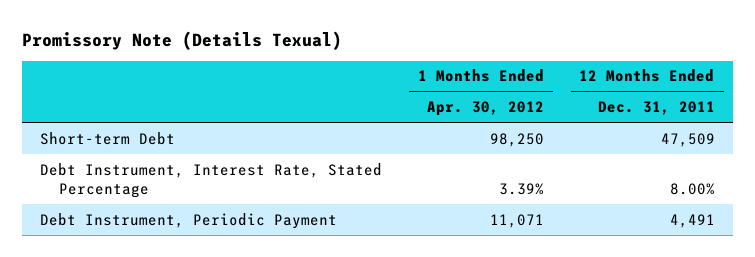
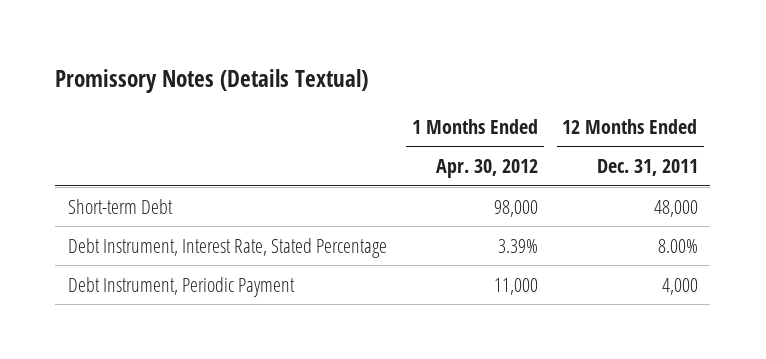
- Promissory Note (Details Texual)
+ Promissory Notes (Details Textual)
- Short-term Debt | 98,250 | 47,509
+ Short-term Debt | 98,000 | 48,000
- Debt Instrument, Periodic Payment | 11,071 | 4,491
+ Debt Instrument, Periodic Payment | 11,000 | 4,000

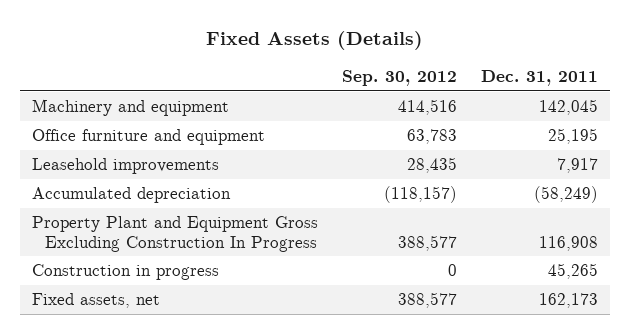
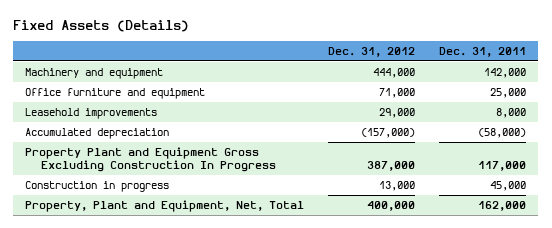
- | Sep. 30, 2012 | Dec. 31, 2011
+ | Dec. 31, 2012 | Dec. 31, 2011
- Machinery and equipment | 414,516 | 142,045
- Office furniture and equipment | 63,783 | 25,195
- Leasehold improvements | 28,435 | 7,917
- Accumulated depreciation | (118,157) | (58,249)
- Property Plant and Equipment Gross Excluding Construction In Progress | 388,577 | 116,908
- Construction in progress | 0 | 45,265
- Fixed assets, net | 388,577 | 162,173
+ Machinery and equipment | 444,000 | 142,000
+ Office furniture and equipment | 71,000 | 25,000
+ Leasehold improvements | 29,000 | 8,000
+ Accumulated depreciation | (157,000) | (58,000)
+ Property Plant and Equipment Gross Excluding Construction In Progress | 387,000 | 117,000
+ Construction in progress | 13,000 | 45,000
+ Property, Plant and Equipment, Net, Total | 400,000 | 162,000

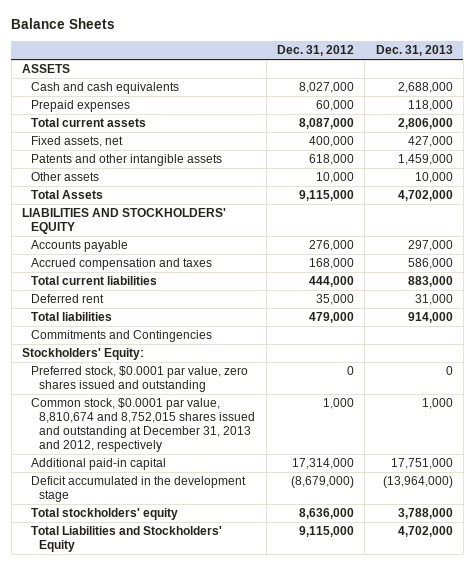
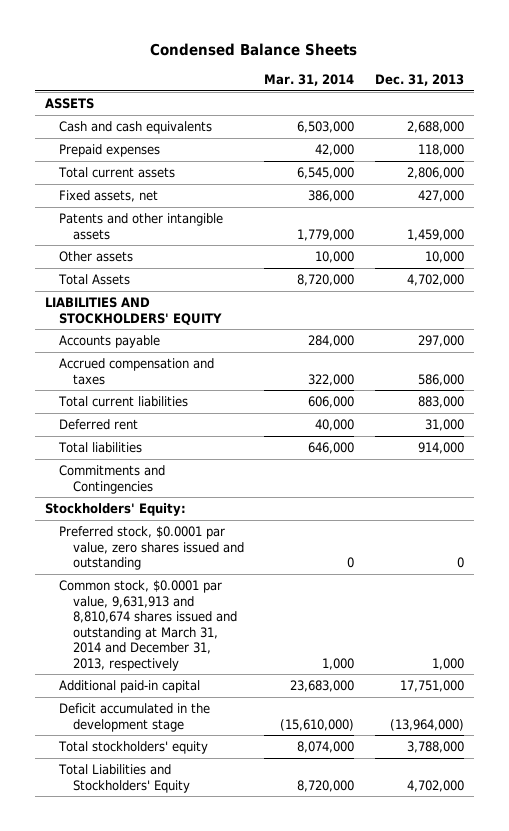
- Balance Sheets
+ Condensed Balance Sheets
- | Dec. 31, 2012 | Dec. 31, 2013
+ | Mar. 31, 2014 | Dec. 31, 2013
- Common stock, $0.0001 par value, 8,810,674 and 8,752,015 shares issued and outstanding at December 31, 2013 and 2012, respectively | 1,000 | 1,000
+ Common stock, $0.0001 par value, 9,631,913 and 8,810,674 shares issued and outstanding at March 31, 2014 and December 31, 2013, respectively | 1,000 | 1,000

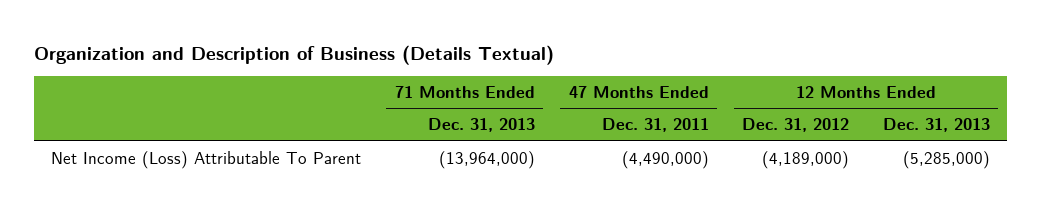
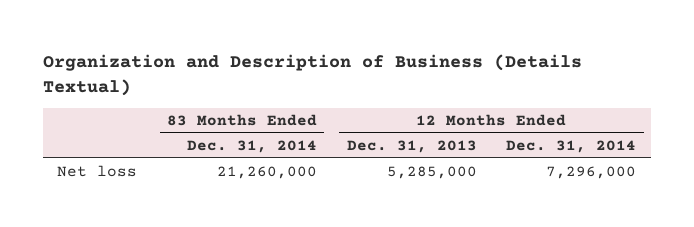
- | 71 Months Ended Dec. 31, 2013 | 47 Months Ended Dec. 31, 2011 | 12 Months Ended Dec. 31, 2012 | 12 Months Ended Dec. 31, 2013
+ | 83 Months Ended Dec. 31, 2014 | 12 Months Ended Dec. 31, 2013 | 12 Months Ended Dec. 31, 2014
- Net Income (Loss) Attributable To Parent | (13,964,000) | (4,490,000) | (4,189,000) | (5,285,000)
+ Net loss | 21,260,000 | 5,285,000 | 7,296,000

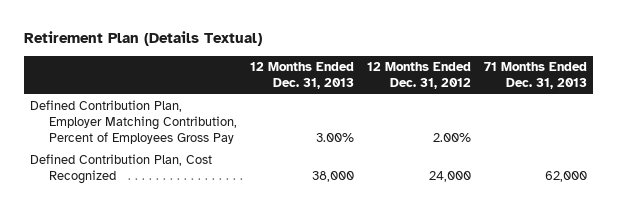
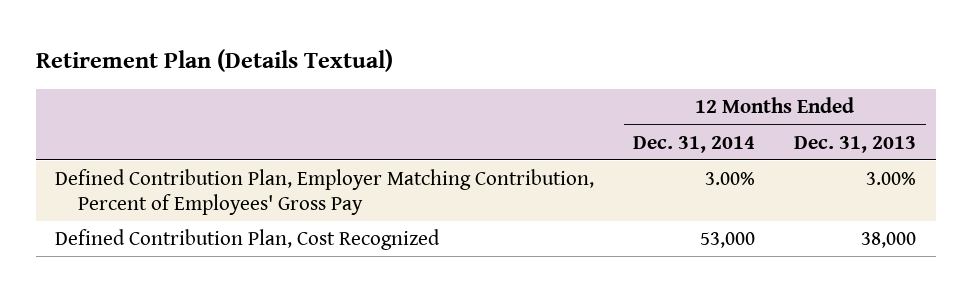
- | 12 Months Ended Dec. 31, 2013 | 12 Months Ended Dec. 31, 2012 | 71 Months Ended Dec. 31, 2013
+ | 12 Months Ended Dec. 31, 2014 | 12 Months Ended Dec. 31, 2013
- Defined Contribution Plan, Employer Matching Contribution, Percent of Employees Gross Pay | 3.00% | 2.00% |
+ Defined Contribution Plan, Employer Matching Contribution, Percent of Employees' Gross Pay | 3.00% | 3.00%

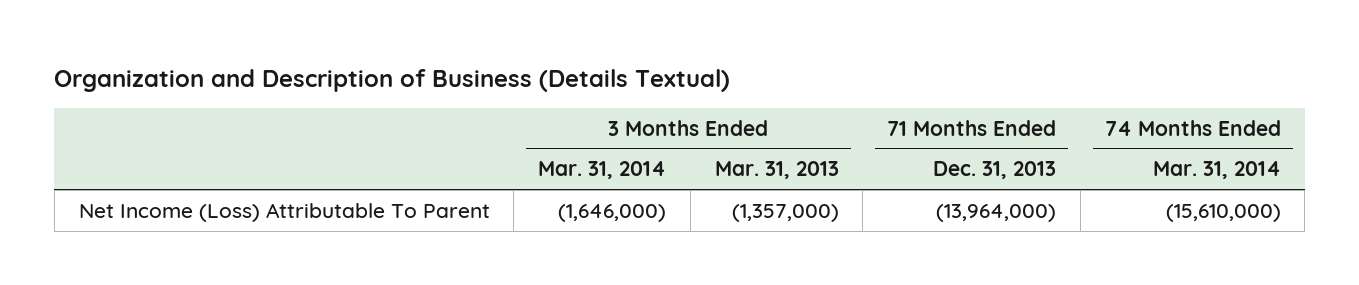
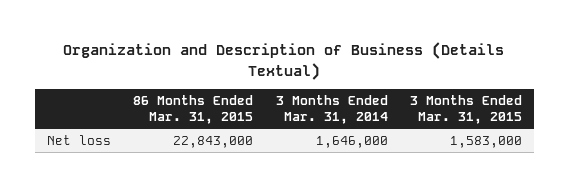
- | 3 Months Ended Mar. 31, 2014 | 3 Months Ended Mar. 31, 2013 | 71 Months Ended Dec. 31, 2013 | 74 Months Ended Mar. 31, 2014
+ | 86 Months Ended Mar. 31, 2015 | 3 Months Ended Mar. 31, 2014 | 3 Months Ended Mar. 31, 2015
- Net Income (Loss) Attributable To Parent | (1,646,000) | (1,357,000) | (13,964,000) | (15,610,000)
+ Net loss | 22,843,000 | 1,646,000 | 1,583,000

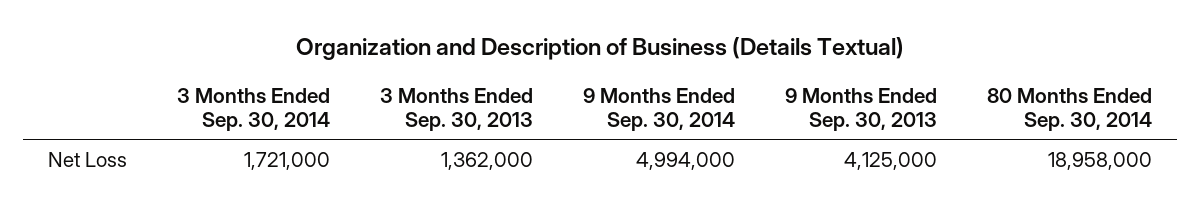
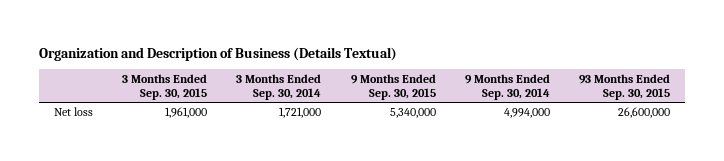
- | 3 Months Ended Sep. 30, 2014 | 3 Months Ended Sep. 30, 2013 | 9 Months Ended Sep. 30, 2014 | 9 Months Ended Sep. 30, 2013 | 80 Months Ended Sep. 30, 2014
+ | 3 Months Ended Sep. 30, 2015 | 3 Months Ended Sep. 30, 2014 | 9 Months Ended Sep. 30, 2015 | 9 Months Ended Sep. 30, 2014 | 93 Months Ended Sep. 30, 2015
- Net Loss | 1,721,000 | 1,362,000 | 4,994,000 | 4,125,000 | 18,958,000
+ Net loss | 1,961,000 | 1,721,000 | 5,340,000 | 4,994,000 | 26,600,000

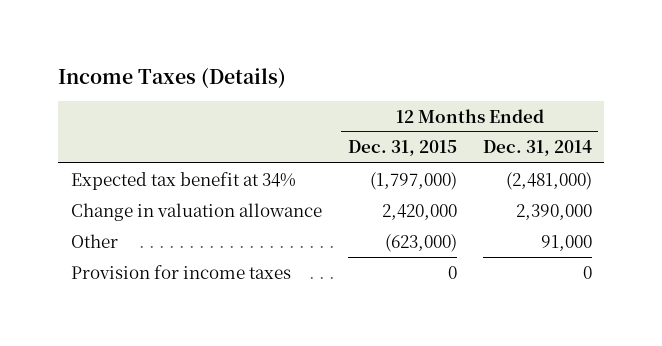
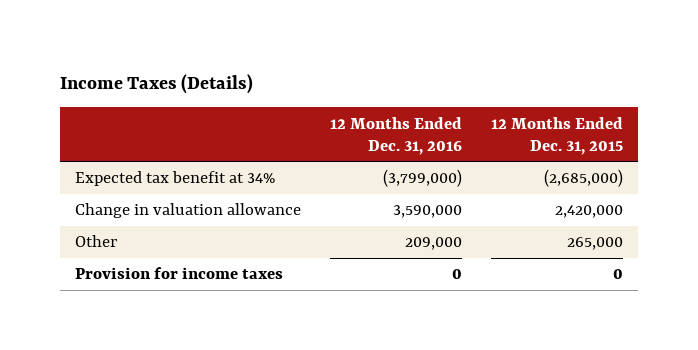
- | 12 Months Ended Dec. 31, 2015 | 12 Months Ended Dec. 31, 2014
+ | 12 Months Ended Dec. 31, 2016 | 12 Months Ended Dec. 31, 2015
- Expected tax benefit at 34% | (1,797,000) | (2,481,000)
+ Expected tax benefit at 34% | (3,799,000) | (2,685,000)
- Other | (623,000) | 91,000
+ Other | 209,000 | 265,000

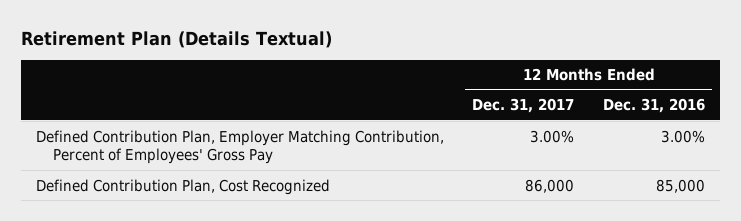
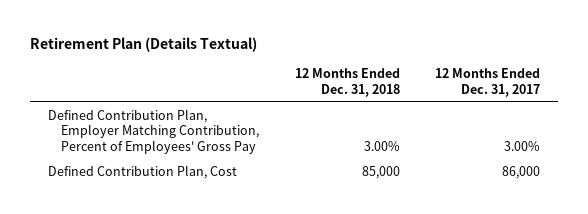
- | 12 Months Ended Dec. 31, 2017 | 12 Months Ended Dec. 31, 2016
+ | 12 Months Ended Dec. 31, 2018 | 12 Months Ended Dec. 31, 2017
- Defined Contribution Plan, Cost Recognized | 86,000 | 85,000
+ Defined Contribution Plan, Cost | 85,000 | 86,000

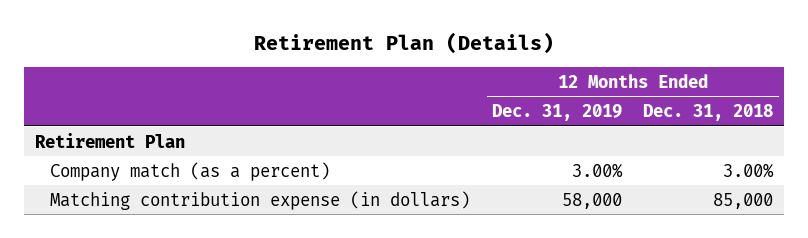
- Retirement Plan (Details Textual)
+ Retirement Plan (Details)
- | 12 Months Ended Dec. 31, 2018 | 12 Months Ended Dec. 31, 2017
+ | 12 Months Ended Dec. 31, 2019 | 12 Months Ended Dec. 31, 2018
- Defined Contribution Plan, Employer Matching Contribution, Percent of Employees' Gross Pay | 3.00% | 3.00%
- Defined Contribution Plan, Cost | 85,000 | 86,000
+ Retirement Plan
+ Company match (as a percent) | 3.00% | 3.00%
+ Matching contribution expense (in dollars) | 58,000 | 85,000

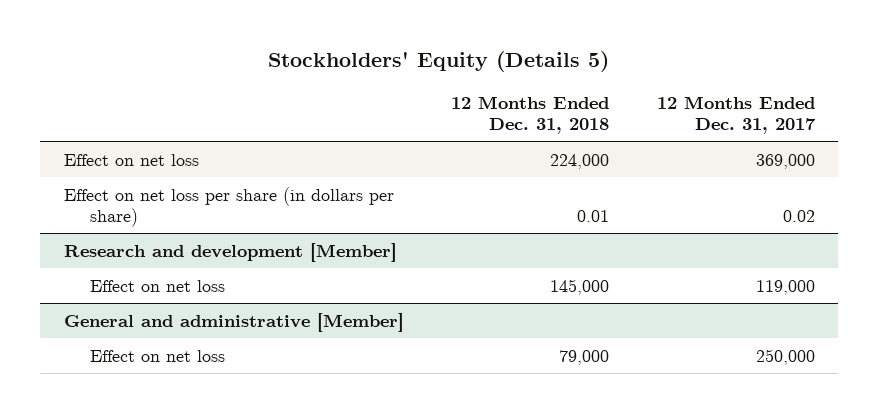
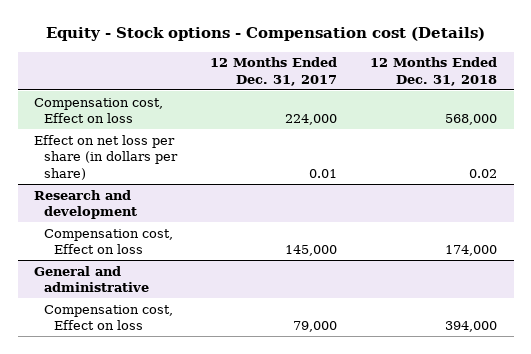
- Stockholders' Equity (Details 5)
+ Equity - Stock options - Compensation cost (Details)
- | 12 Months Ended Dec. 31, 2018 | 12 Months Ended Dec. 31, 2017
+ | 12 Months Ended Dec. 31, 2017 | 12 Months Ended Dec. 31, 2018
- Effect on net loss | 224,000 | 369,000
- Effect on net loss per share (in dollars per share) | 0.01 | 0.02
- Research and development [Member]
- Effect on net loss | 145,000 | 119,000
- General and administrative [Member]
- Effect on net loss | 79,000 | 250,000
+ Compensation cost, Effect on loss | 224,000 | 568,000
+ Effect on net loss per share (in dollars per share) | 0.01 | 0.02
+ Research and development
+ Compensation cost, Effect on loss | 145,000 | 174,000
+ General and administrative
+ Compensation cost, Effect on loss | 79,000 | 394,000

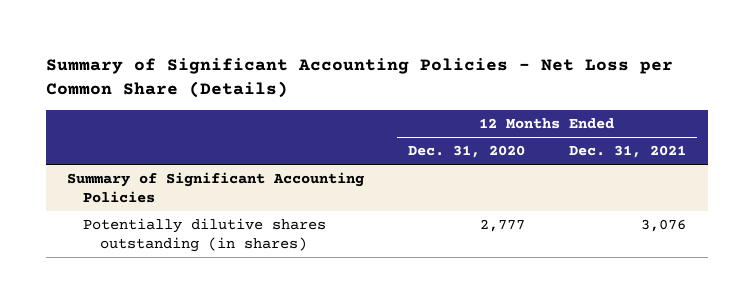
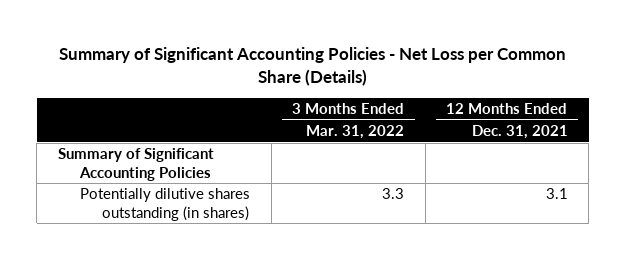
- | 12 Months Ended Dec. 31, 2020 | 12 Months Ended Dec. 31, 2021
+ | 3 Months Ended Mar. 31, 2022 | 12 Months Ended Dec. 31, 2021
- Potentially dilutive shares outstanding (in shares) | 2,777 | 3,076
+ Potentially dilutive shares outstanding (in shares) | 3.3 | 3.1

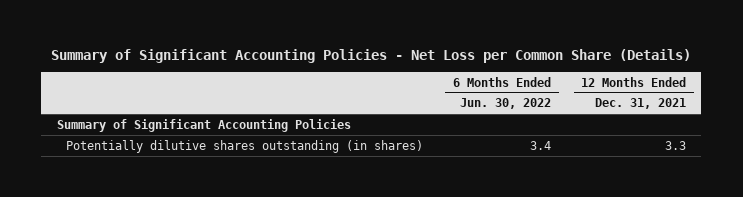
- | 3 Months Ended Mar. 31, 2022 | 12 Months Ended Dec. 31, 2021
+ | 6 Months Ended Jun. 30, 2022 | 12 Months Ended Dec. 31, 2021
- Potentially dilutive shares outstanding (in shares) | 3.3 | 3.1
+ Potentially dilutive shares outstanding (in shares) | 3.4 | 3.3

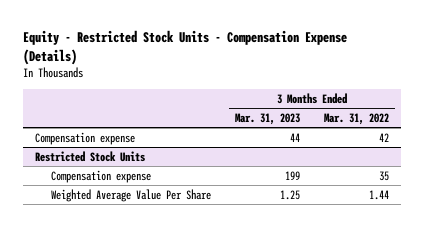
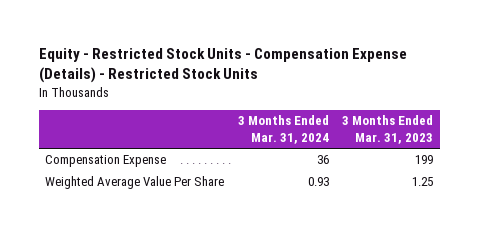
- Equity - Restricted Stock Units - Compensation Expense (Details)
+ Equity - Restricted Stock Units - Compensation Expense (Details) - Restricted Stock Units
- | 3 Months Ended Mar. 31, 2023 | 3 Months Ended Mar. 31, 2022
+ | 3 Months Ended Mar. 31, 2024 | 3 Months Ended Mar. 31, 2023
- Compensation expense | 44 | 42
- Restricted Stock Units
- Compensation expense | 199 | 35
+ Compensation Expense | 36 | 199

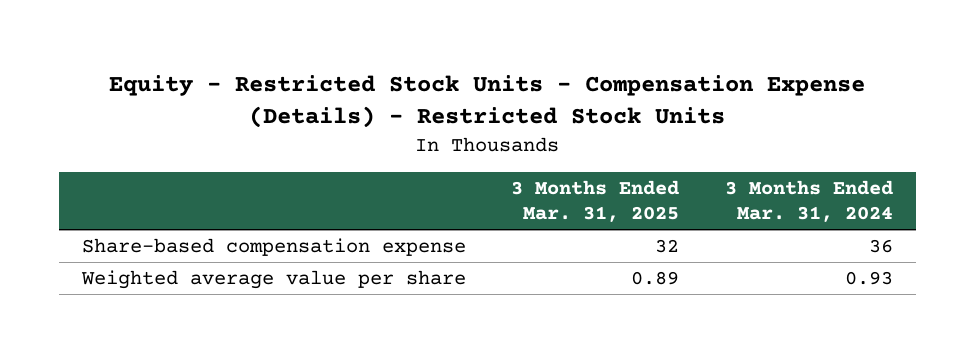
- | 3 Months Ended Mar. 31, 2024 | 3 Months Ended Mar. 31, 2023
+ | 3 Months Ended Mar. 31, 2025 | 3 Months Ended Mar. 31, 2024
- Compensation Expense | 36 | 199
- Weighted Average Value Per Share | 0.93 | 1.25
+ Share-based compensation expense | 32 | 36
+ Weighted average value per share | 0.89 | 0.93

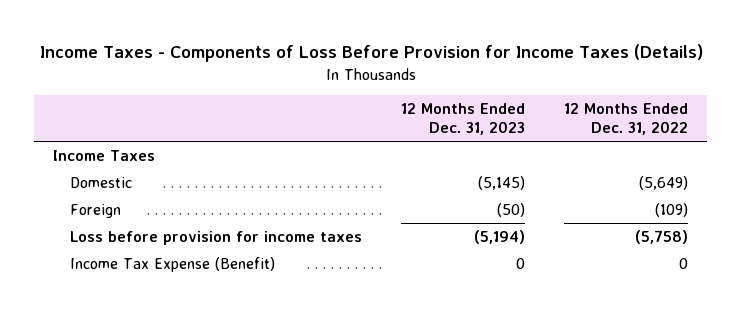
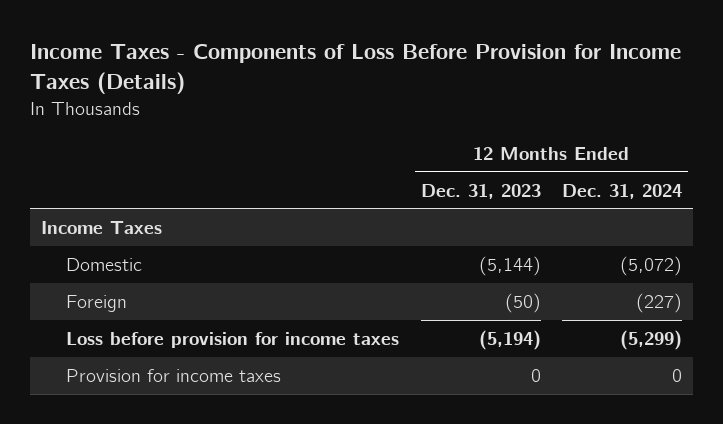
- | 12 Months Ended Dec. 31, 2023 | 12 Months Ended Dec. 31, 2022
+ | 12 Months Ended Dec. 31, 2023 | 12 Months Ended Dec. 31, 2024
- Domestic | (5,145) | (5,649)
+ Domestic | (5,144) | (5,072)
- Income Tax Expense (Benefit) | 0 | 0
+ Provision for income taxes | 0 | 0

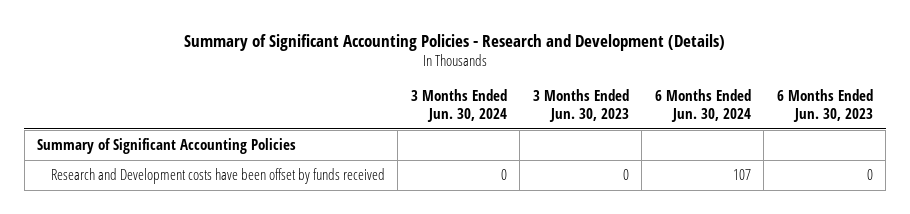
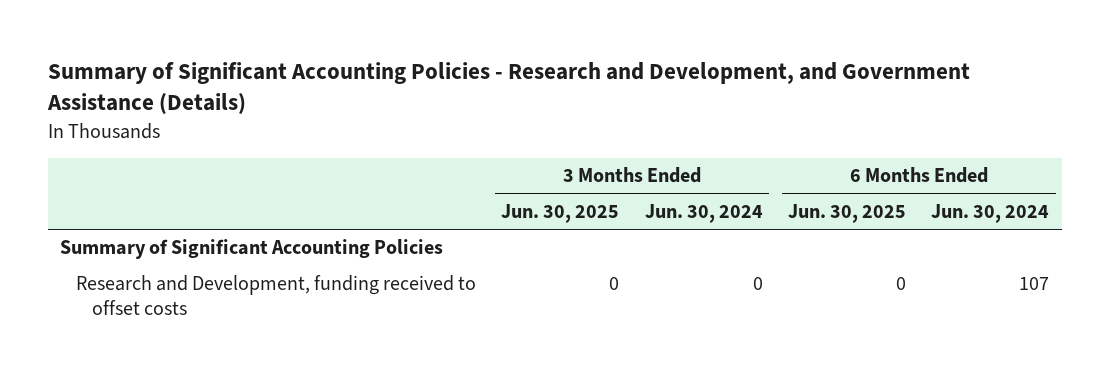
- Summary of Significant Accounting Policies - Research and Development (Details)
+ Summary of Significant Accounting Policies - Research and Development, and Government Assistance (Details)
- | 3 Months Ended Jun. 30, 2024 | 3 Months Ended Jun. 30, 2023 | 6 Months Ended Jun. 30, 2024 | 6 Months Ended Jun. 30, 2023
+ | 3 Months Ended Jun. 30, 2025 | 3 Months Ended Jun. 30, 2024 | 6 Months Ended Jun. 30, 2025 | 6 Months Ended Jun. 30, 2024
- Research and Development costs have been offset by funds received | 0 | 0 | 107 | 0
+ Research and Development, funding received to offset costs | 0 | 0 | 0 | 107

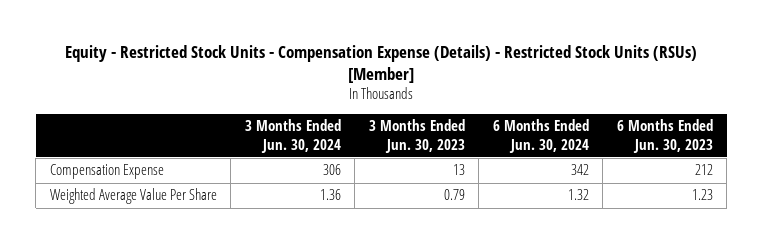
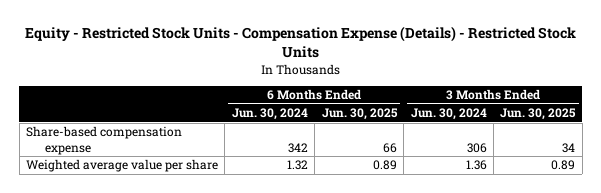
- Equity - Restricted Stock Units - Compensation Expense (Details) - Restricted Stock Units (RSUs) [Member]
+ Equity - Restricted Stock Units - Compensation Expense (Details) - Restricted Stock Units
- | 3 Months Ended Jun. 30, 2024 | 3 Months Ended Jun. 30, 2023 | 6 Months Ended Jun. 30, 2024 | 6 Months Ended Jun. 30, 2023
+ | 6 Months Ended Jun. 30, 2024 | 6 Months Ended Jun. 30, 2025 | 3 Months Ended Jun. 30, 2024 | 3 Months Ended Jun. 30, 2025
- Compensation Expense | 306 | 13 | 342 | 212
- Weighted Average Value Per Share | 1.36 | 0.79 | 1.32 | 1.23
+ Share-based compensation expense | 342 | 66 | 306 | 34
+ Weighted average value per share | 1.32 | 0.89 | 1.36 | 0.89

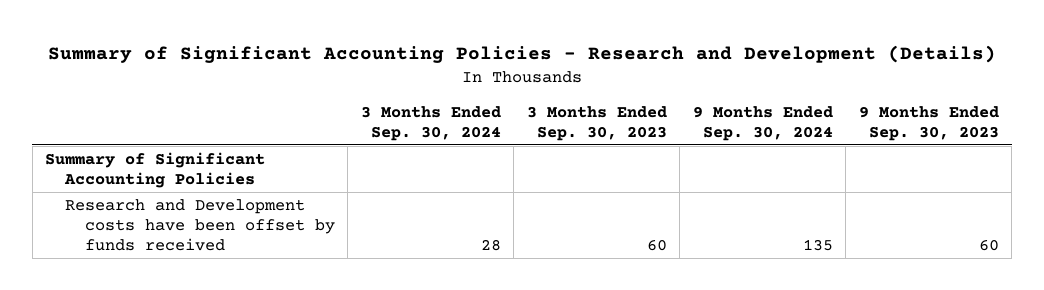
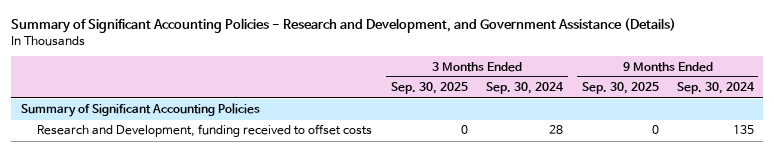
- Summary of Significant Accounting Policies - Research and Development (Details)
+ Summary of Significant Accounting Policies - Research and Development, and Government Assistance (Details)
- | 3 Months Ended Sep. 30, 2024 | 3 Months Ended Sep. 30, 2023 | 9 Months Ended Sep. 30, 2024 | 9 Months Ended Sep. 30, 2023
+ | 3 Months Ended Sep. 30, 2025 | 3 Months Ended Sep. 30, 2024 | 9 Months Ended Sep. 30, 2025 | 9 Months Ended Sep. 30, 2024
- Research and Development costs have been offset by funds received | 28 | 60 | 135 | 60
+ Research and Development, funding received to offset costs | 0 | 28 | 0 | 135

